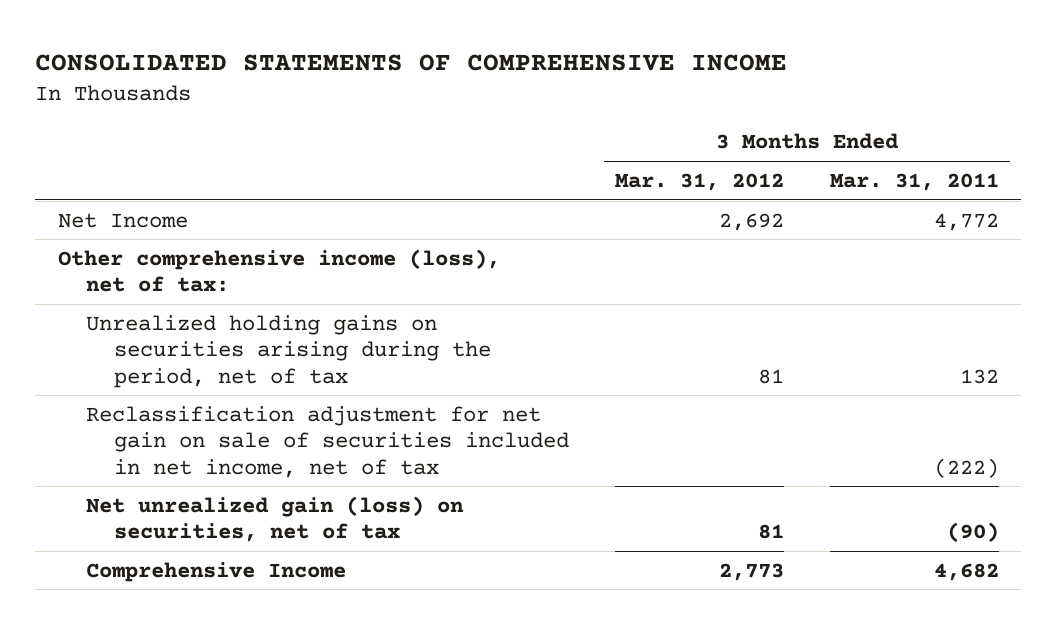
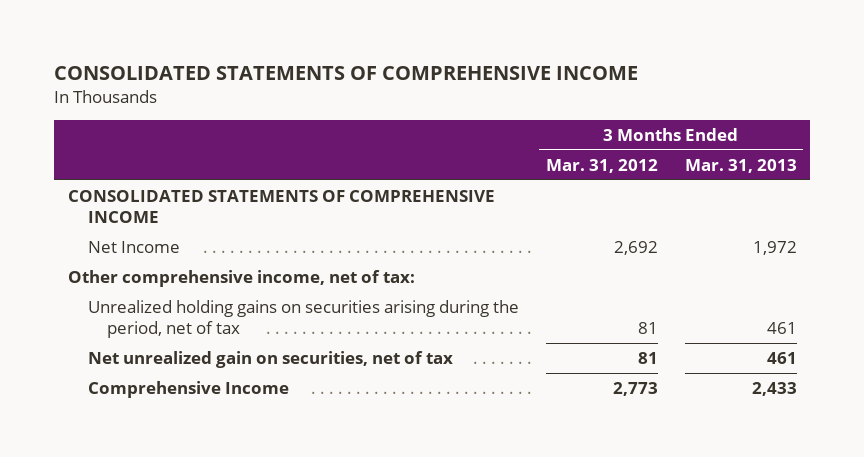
- | 3 Months Ended Mar. 31, 2012 | 3 Months Ended Mar. 31, 2011
+ | 3 Months Ended Mar. 31, 2012 | 3 Months Ended Mar. 31, 2013
+ CONSOLIDATED STATEMENTS OF COMPREHENSIVE INCOME
- Other comprehensive income (loss), net of tax:
+ Other comprehensive income, net of tax:
- Reclassification adjustment for net gain on sale of securities included in net income, net of tax | | (222)
- Net unrealized gain (loss) on securities, net of tax | 81 | (90)
+ Net unrealized gain on securities, net of tax | 81 | 461

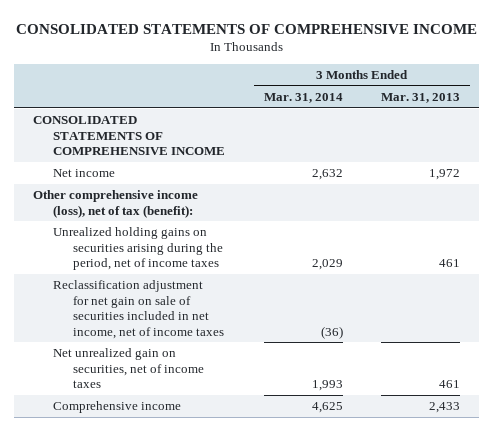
- | 3 Months Ended Mar. 31, 2012 | 3 Months Ended Mar. 31, 2013
+ | 3 Months Ended Mar. 31, 2014 | 3 Months Ended Mar. 31, 2013
- Net Income | 2,692 | 1,972
- Other comprehensive income, net of tax:
- Unrealized holding gains on securities arising during the period, net of tax | 81 | 461
- Net unrealized gain on securities, net of tax | 81 | 461
- Comprehensive Income | 2,773 | 2,433
+ Net income | 2,632 | 1,972
+ Other comprehensive income (loss), net of tax (benefit):
+ Unrealized holding gains on securities arising during the period, net of income taxes | 2,029 | 461
+ Reclassification adjustment for net gain on sale of securities included in net income, net of income taxes | (36) |
+ Net unrealized gain on securities, net of income taxes | 1,993 | 461
+ Comprehensive income | 4,625 | 2,433

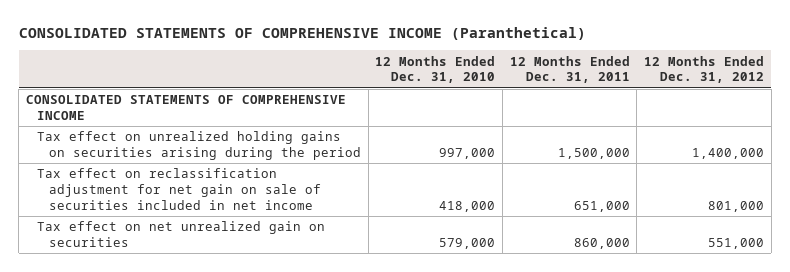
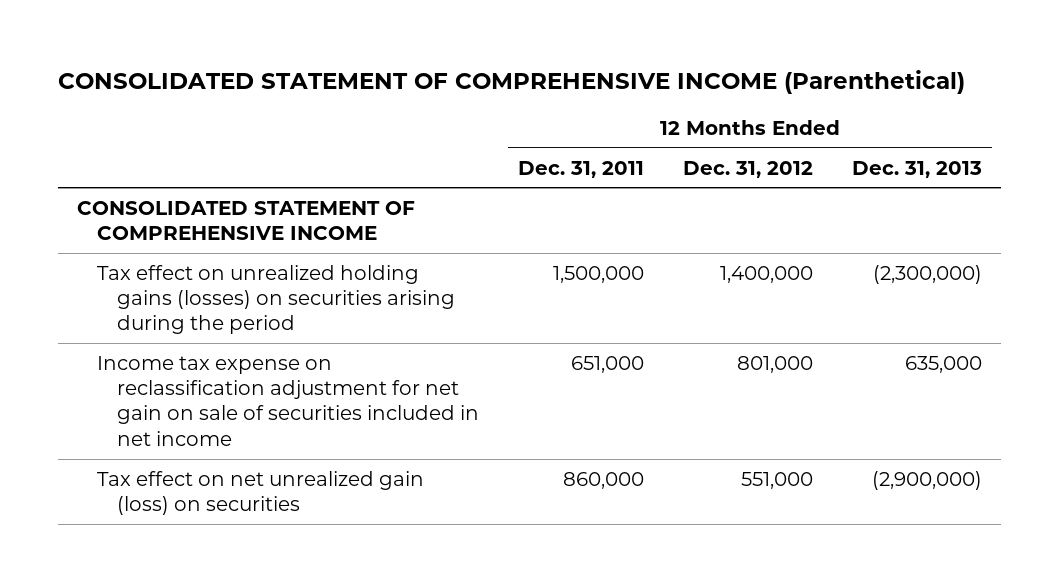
- CONSOLIDATED STATEMENTS OF COMPREHENSIVE INCOME (Paranthetical)
+ CONSOLIDATED STATEMENT OF COMPREHENSIVE INCOME (Parenthetical)
- | 12 Months Ended Dec. 31, 2010 | 12 Months Ended Dec. 31, 2011 | 12 Months Ended Dec. 31, 2012
+ | 12 Months Ended Dec. 31, 2011 | 12 Months Ended Dec. 31, 2012 | 12 Months Ended Dec. 31, 2013
- CONSOLIDATED STATEMENTS OF COMPREHENSIVE INCOME
- Tax effect on unrealized holding gains on securities arising during the period | 997,000 | 1,500,000 | 1,400,000
- Tax effect on reclassification adjustment for net gain on sale of securities included in net income | 418,000 | 651,000 | 801,000
- Tax effect on net unrealized gain on securities | 579,000 | 860,000 | 551,000
+ CONSOLIDATED STATEMENT OF COMPREHENSIVE INCOME
+ Tax effect on unrealized holding gains (losses) on securities arising during the period | 1,500,000 | 1,400,000 | (2,300,000)
+ Income tax expense on reclassification adjustment for net gain on sale of securities included in net income | 651,000 | 801,000 | 635,000
+ Tax effect on net unrealized gain (loss) on securities | 860,000 | 551,000 | (2,900,000)

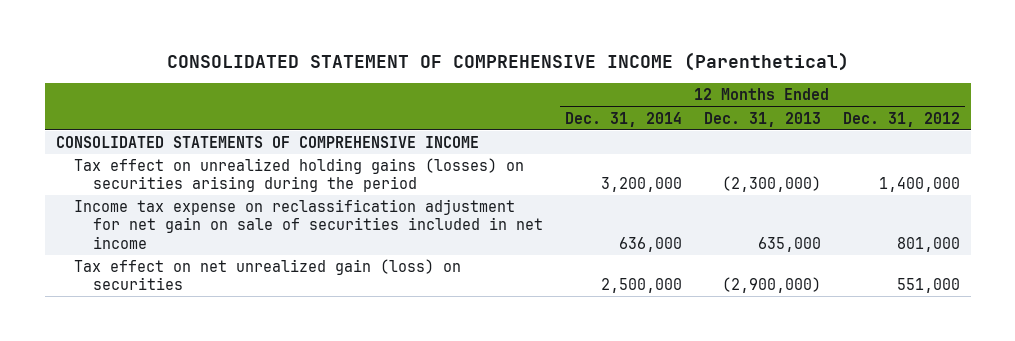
- | 12 Months Ended Dec. 31, 2011 | 12 Months Ended Dec. 31, 2012 | 12 Months Ended Dec. 31, 2013
+ | 12 Months Ended Dec. 31, 2014 | 12 Months Ended Dec. 31, 2013 | 12 Months Ended Dec. 31, 2012
- CONSOLIDATED STATEMENT OF COMPREHENSIVE INCOME
+ CONSOLIDATED STATEMENTS OF COMPREHENSIVE INCOME

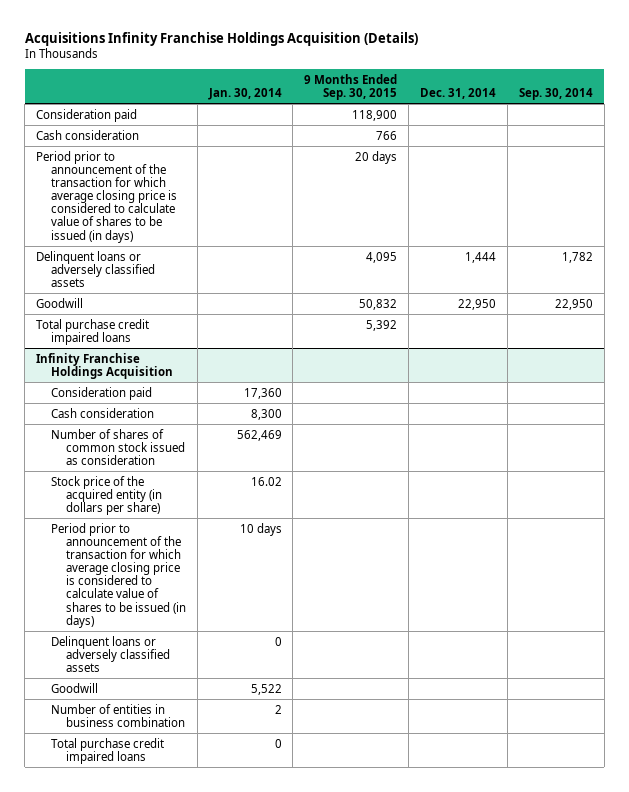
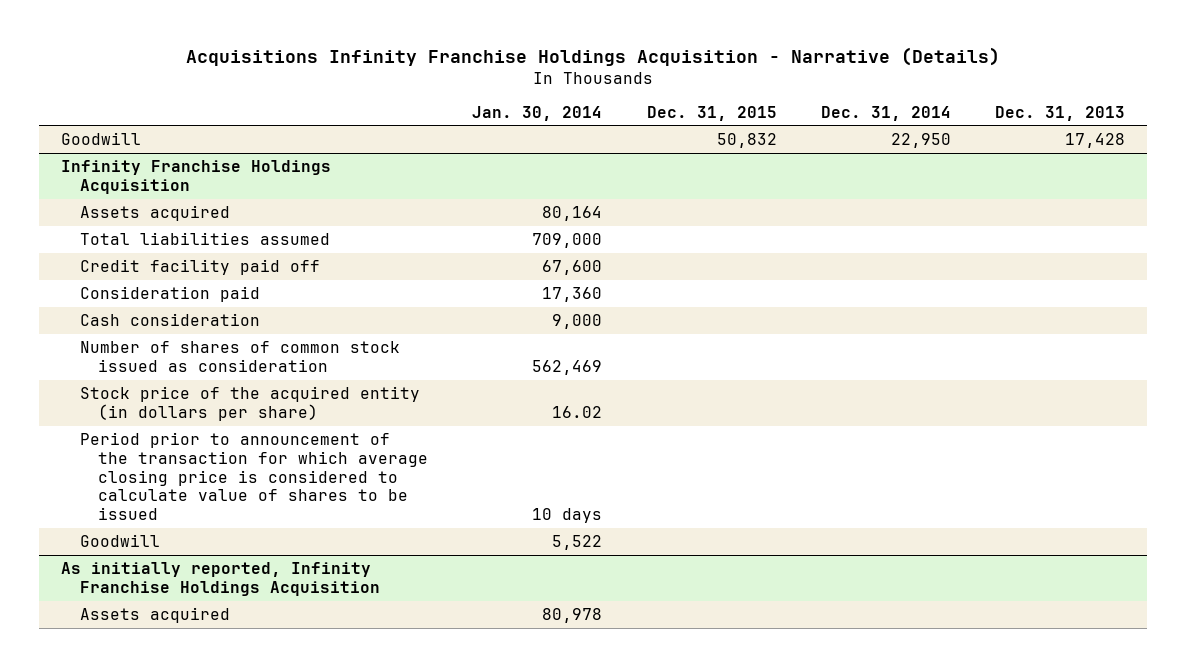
- Acquisitions Infinity Franchise Holdings Acquisition (Details)
+ Acquisitions Infinity Franchise Holdings Acquisition - Narrative (Details)
- | Jan. 30, 2014 | 9 Months Ended Sep. 30, 2015 | Dec. 31, 2014 | Sep. 30, 2014
+ | Jan. 30, 2014 | Dec. 31, 2015 | Dec. 31, 2014 | Dec. 31, 2013
- Consideration paid | | 118,900 | |
- Cash consideration | | 766 | |
- Period prior to announcement of the transaction for which average closing price is considered to calculate value of shares to be issued (in days) | | 20 days | |
- Delinquent loans or adversely classified assets | | 4,095 | 1,444 | 1,782
- Total purchase credit impaired loans | | 5,392 | |
@ Infinity Franchise Holdings Acquisition
+ Assets acquired | 80,164 | | |
+ Total liabilities assumed | 709,000 | | |
+ Credit facility paid off | 67,600 | | |
- Cash consideration | 8,300 | | |
+ Cash consideration | 9,000 | | |
- Period prior to announcement of the transaction for which average closing price is considered to calculate value of shares to be issued (in days) | 10 days | | |
- Delinquent loans or adversely classified assets | 0 | | |
+ Period prior to announcement of the transaction for which average closing price is considered to calculate value of shares to be issued | 10 days | | |
- Number of entities in business combination | 2 | | |
- Total purchase credit impaired loans | 0 | | |
+ As initially reported, Infinity Franchise Holdings Acquisition
+ Assets acquired | 80,978 | | |

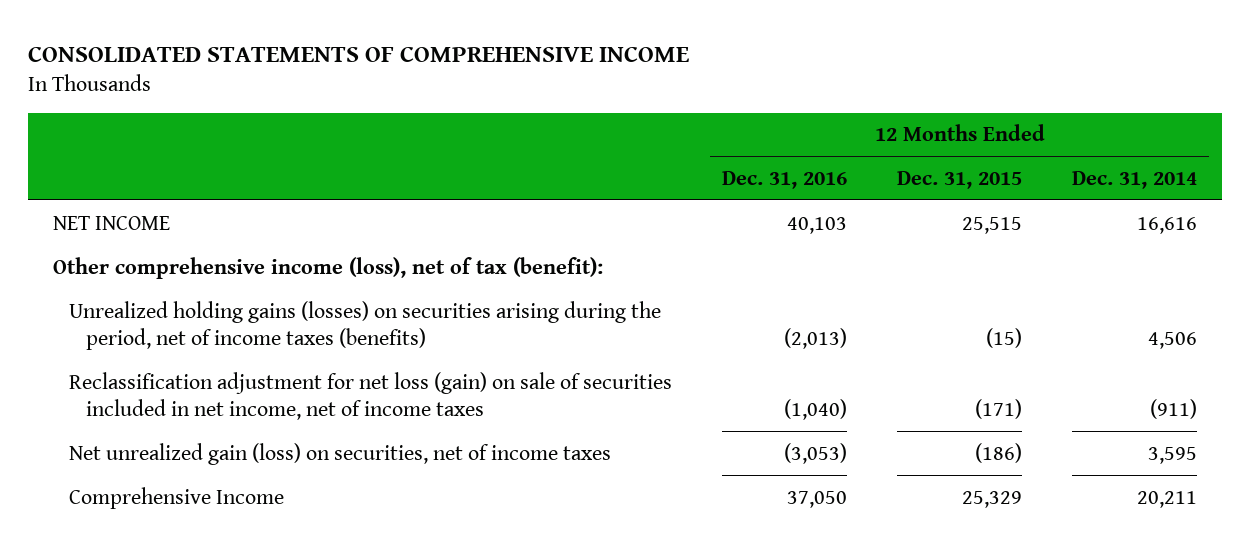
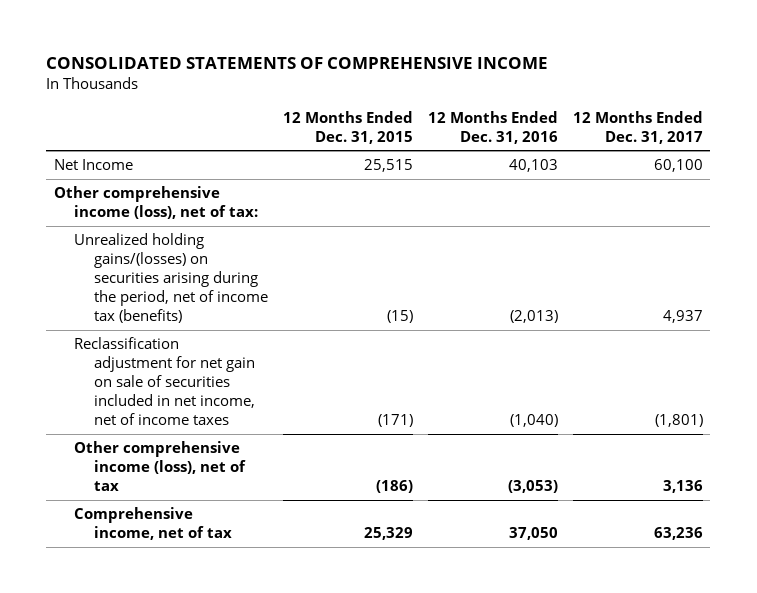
- | 12 Months Ended Dec. 31, 2016 | 12 Months Ended Dec. 31, 2015 | 12 Months Ended Dec. 31, 2014
+ | 12 Months Ended Dec. 31, 2015 | 12 Months Ended Dec. 31, 2016 | 12 Months Ended Dec. 31, 2017
- NET INCOME | 40,103 | 25,515 | 16,616
- Other comprehensive income (loss), net of tax (benefit):
- Unrealized holding gains (losses) on securities arising during the period, net of income taxes (benefits) | (2,013) | (15) | 4,506
- Reclassification adjustment for net loss (gain) on sale of securities included in net income, net of income taxes | (1,040) | (171) | (911)
- Net unrealized gain (loss) on securities, net of income taxes | (3,053) | (186) | 3,595
- Comprehensive Income | 37,050 | 25,329 | 20,211
+ Net Income | 25,515 | 40,103 | 60,100
+ Other comprehensive income (loss), net of tax:
+ Unrealized holding gains/(losses) on securities arising during the period, net of income tax (benefits) | (15) | (2,013) | 4,937
+ Reclassification adjustment for net gain on sale of securities included in net income, net of income taxes | (171) | (1,040) | (1,801)
+ Other comprehensive income (loss), net of tax | (186) | (3,053) | 3,136
+ Comprehensive income, net of tax | 25,329 | 37,050 | 63,236

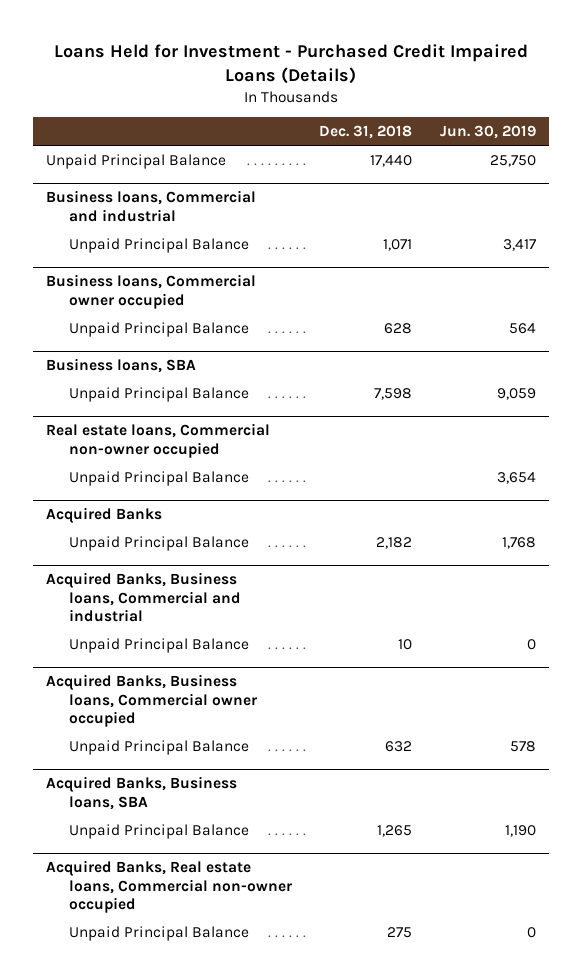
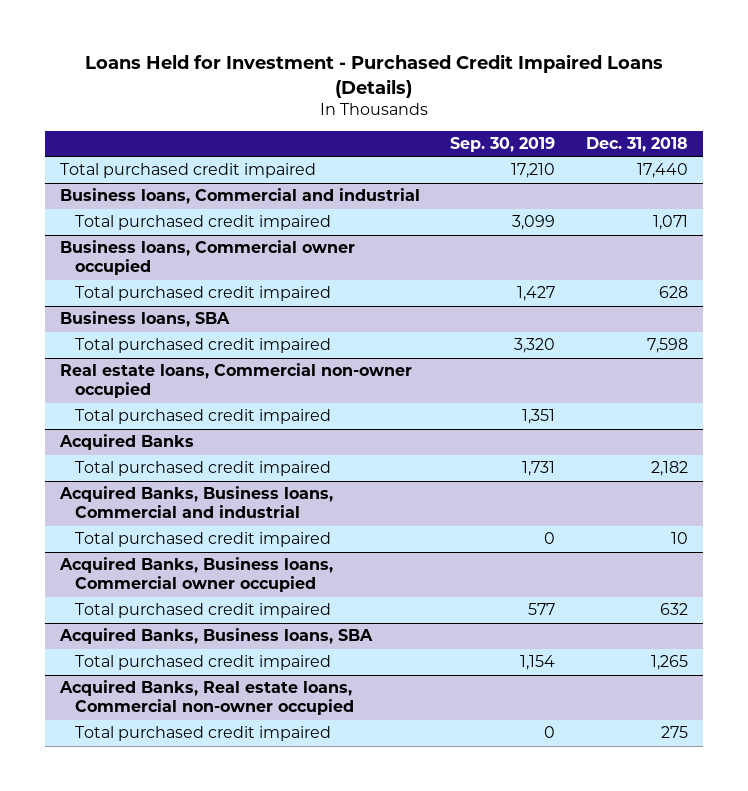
- | Dec. 31, 2018 | Jun. 30, 2019
+ | Sep. 30, 2019 | Dec. 31, 2018
- Unpaid Principal Balance | 17,440 | 25,750
+ Total purchased credit impaired | 17,210 | 17,440
@ Business loans, Commercial and industrial
- Unpaid Principal Balance | 1,071 | 3,417
+ Total purchased credit impaired | 3,099 | 1,071
@ Business loans, Commercial owner occupied
- Unpaid Principal Balance | 628 | 564
+ Total purchased credit impaired | 1,427 | 628
@ Business loans, SBA
- Unpaid Principal Balance | 7,598 | 9,059
+ Total purchased credit impaired | 3,320 | 7,598
@ Real estate loans, Commercial non-owner occupied
- Unpaid Principal Balance | | 3,654
+ Total purchased credit impaired | 1,351 |
@ Acquired Banks
- Unpaid Principal Balance | 2,182 | 1,768
+ Total purchased credit impaired | 1,731 | 2,182
@ Acquired Banks, Business loans, Commercial and industrial
- Unpaid Principal Balance | 10 | 0
+ Total purchased credit impaired | 0 | 10
@ Acquired Banks, Business loans, Commercial owner occupied
- Unpaid Principal Balance | 632 | 578
+ Total purchased credit impaired | 577 | 632
@ Acquired Banks, Business loans, SBA
- Unpaid Principal Balance | 1,265 | 1,190
+ Total purchased credit impaired | 1,154 | 1,265
@ Acquired Banks, Real estate loans, Commercial non-owner occupied
- Unpaid Principal Balance | 275 | 0
+ Total purchased credit impaired | 0 | 275

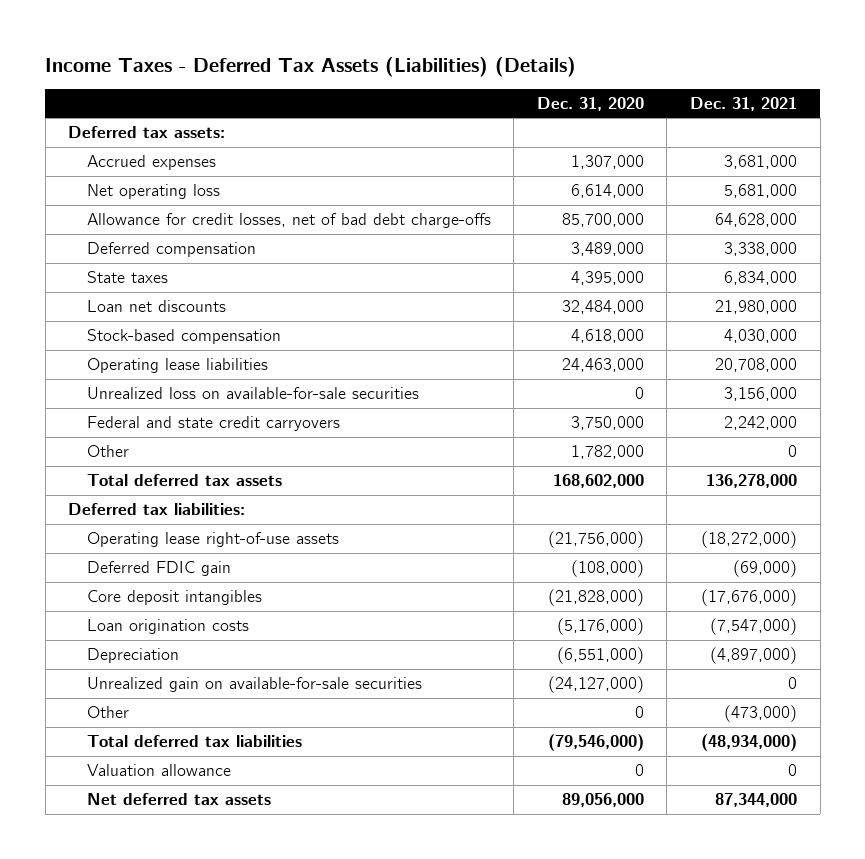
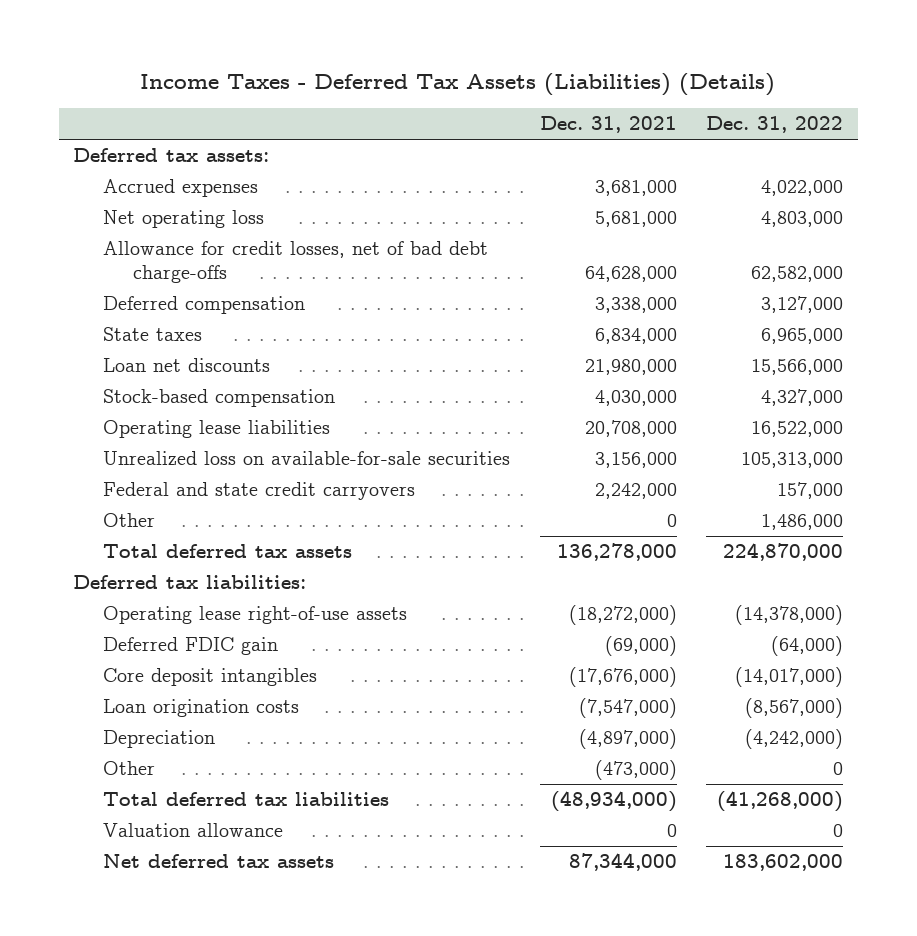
- | Dec. 31, 2020 | Dec. 31, 2021
+ | Dec. 31, 2021 | Dec. 31, 2022
- Unrealized gain on available-for-sale securities | (24,127,000) | 0

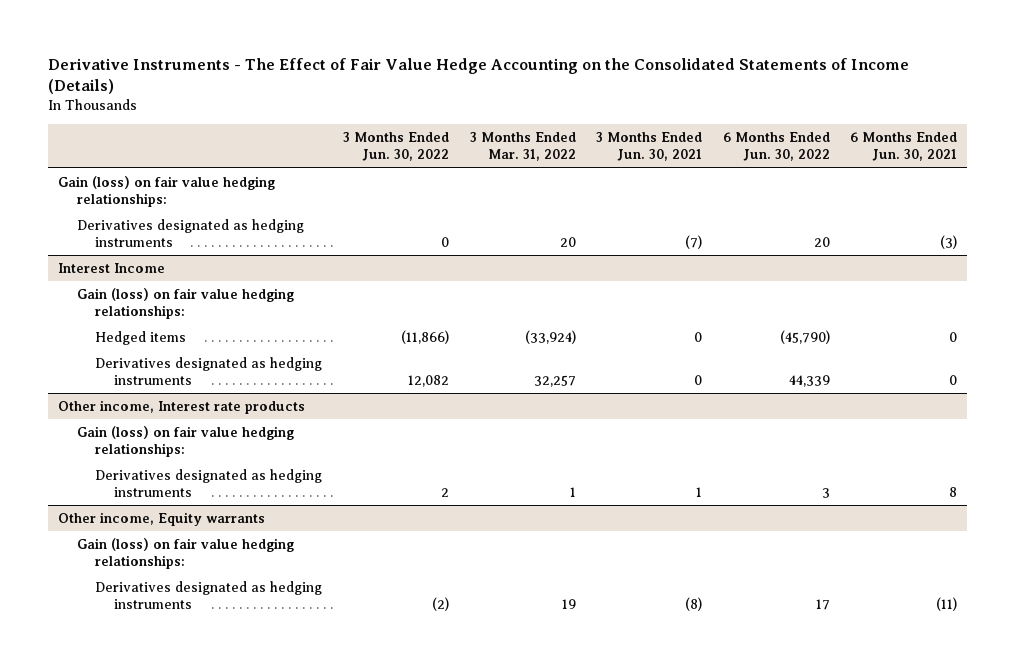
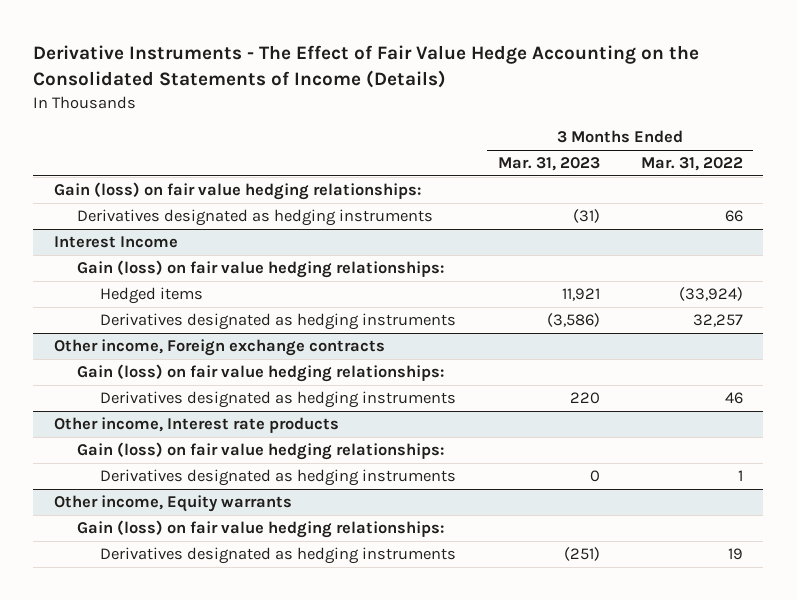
- | 3 Months Ended Jun. 30, 2022 | 3 Months Ended Mar. 31, 2022 | 3 Months Ended Jun. 30, 2021 | 6 Months Ended Jun. 30, 2022 | 6 Months Ended Jun. 30, 2021
+ | 3 Months Ended Mar. 31, 2023 | 3 Months Ended Mar. 31, 2022
- Derivatives designated as hedging instruments | 0 | 20 | (7) | 20 | (3)
+ Derivatives designated as hedging instruments | (31) | 66
+ Other income, Foreign exchange contracts
+ Gain (loss) on fair value hedging relationships:
+ Derivatives designated as hedging instruments | 220 | 46

